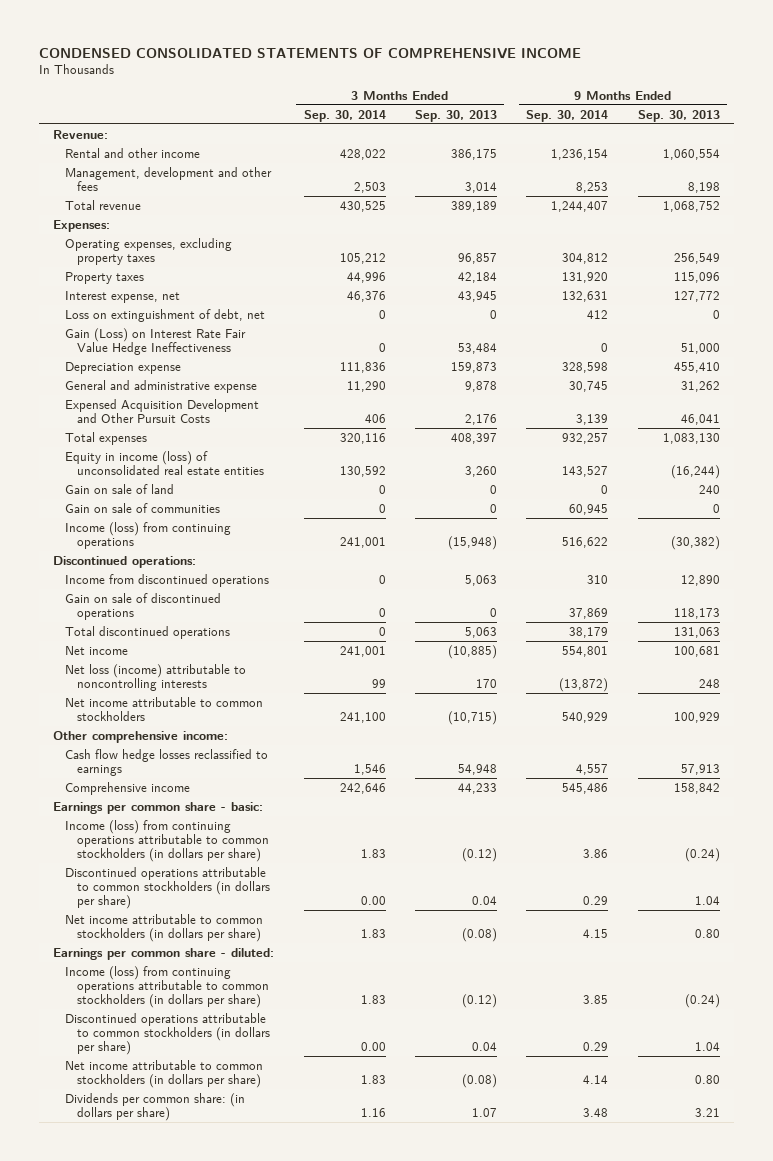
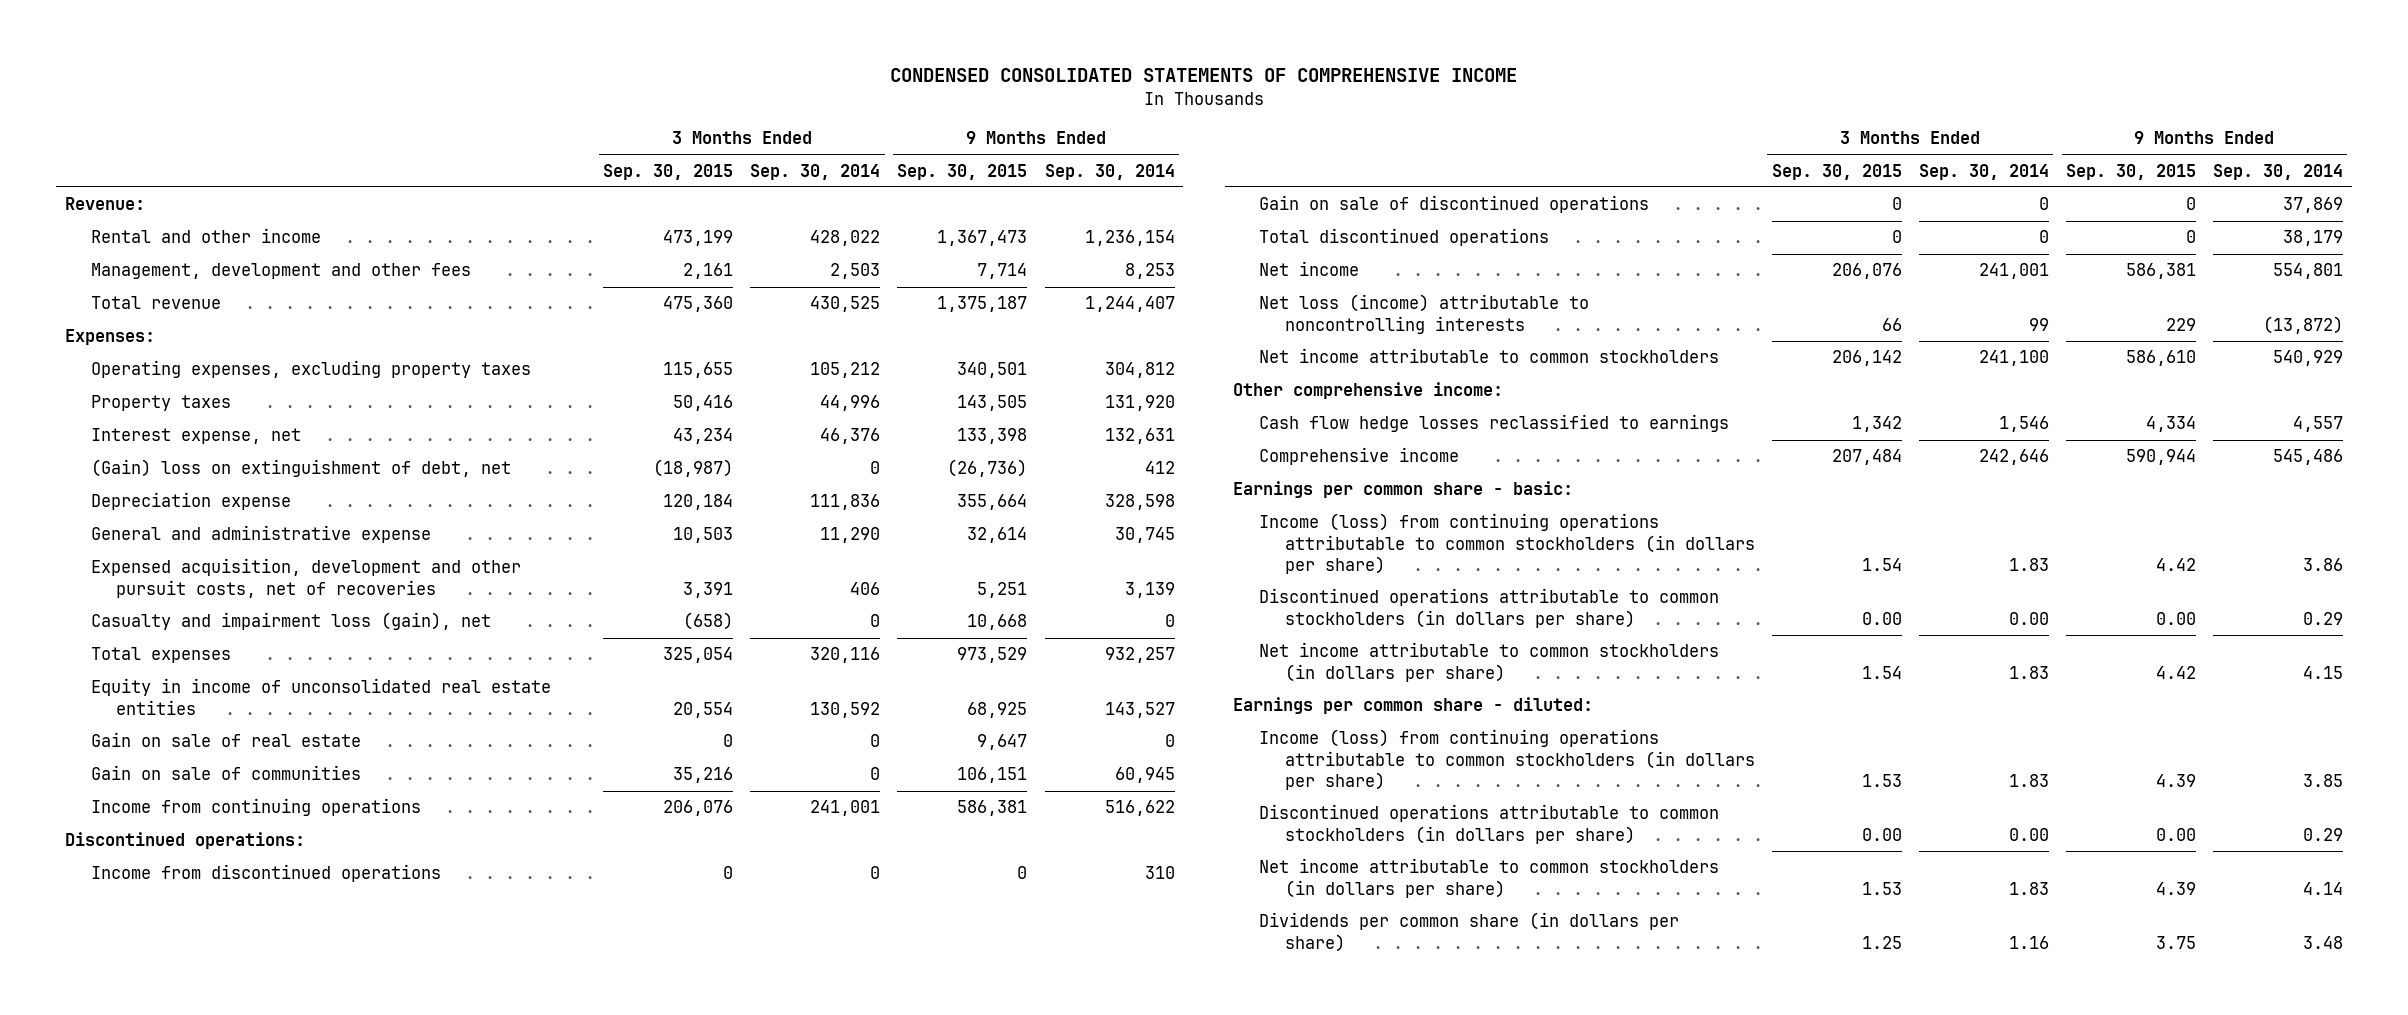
- | 3 Months Ended Sep. 30, 2014 | 3 Months Ended Sep. 30, 2013 | 9 Months Ended Sep. 30, 2014 | 9 Months Ended Sep. 30, 2013
+ | 3 Months Ended Sep. 30, 2015 | 3 Months Ended Sep. 30, 2014 | 9 Months Ended Sep. 30, 2015 | 9 Months Ended Sep. 30, 2014
- Loss on extinguishment of debt, net | 0 | 0 | 412 | 0
- Gain (Loss) on Interest Rate Fair Value Hedge Ineffectiveness | 0 | 53,484 | 0 | 51,000
+ (Gain) loss on extinguishment of debt, net | (18,987) | 0 | (26,736) | 412
- Expensed Acquisition Development and Other Pursuit Costs | 406 | 2,176 | 3,139 | 46,041
+ Expensed acquisition, development and other pursuit costs, net of recoveries | 3,391 | 406 | 5,251 | 3,139
+ Casualty and impairment loss (gain), net | (658) | 0 | 10,668 | 0
- Equity in income (loss) of unconsolidated real estate entities | 130,592 | 3,260 | 143,527 | (16,244)
- Gain on sale of land | 0 | 0 | 0 | 240
+ Equity in income of unconsolidated real estate entities | 20,554 | 130,592 | 68,925 | 143,527
+ Gain on sale of real estate | 0 | 0 | 9,647 | 0
- Income (loss) from continuing operations | 241,001 | (15,948) | 516,622 | (30,382)
+ Income from continuing operations | 206,076 | 241,001 | 586,381 | 516,622
- Dividends per common share: (in dollars per share) | 1.16 | 1.07 | 3.48 | 3.21
+ Dividends per common share (in dollars per share) | 1.25 | 1.16 | 3.75 | 3.48

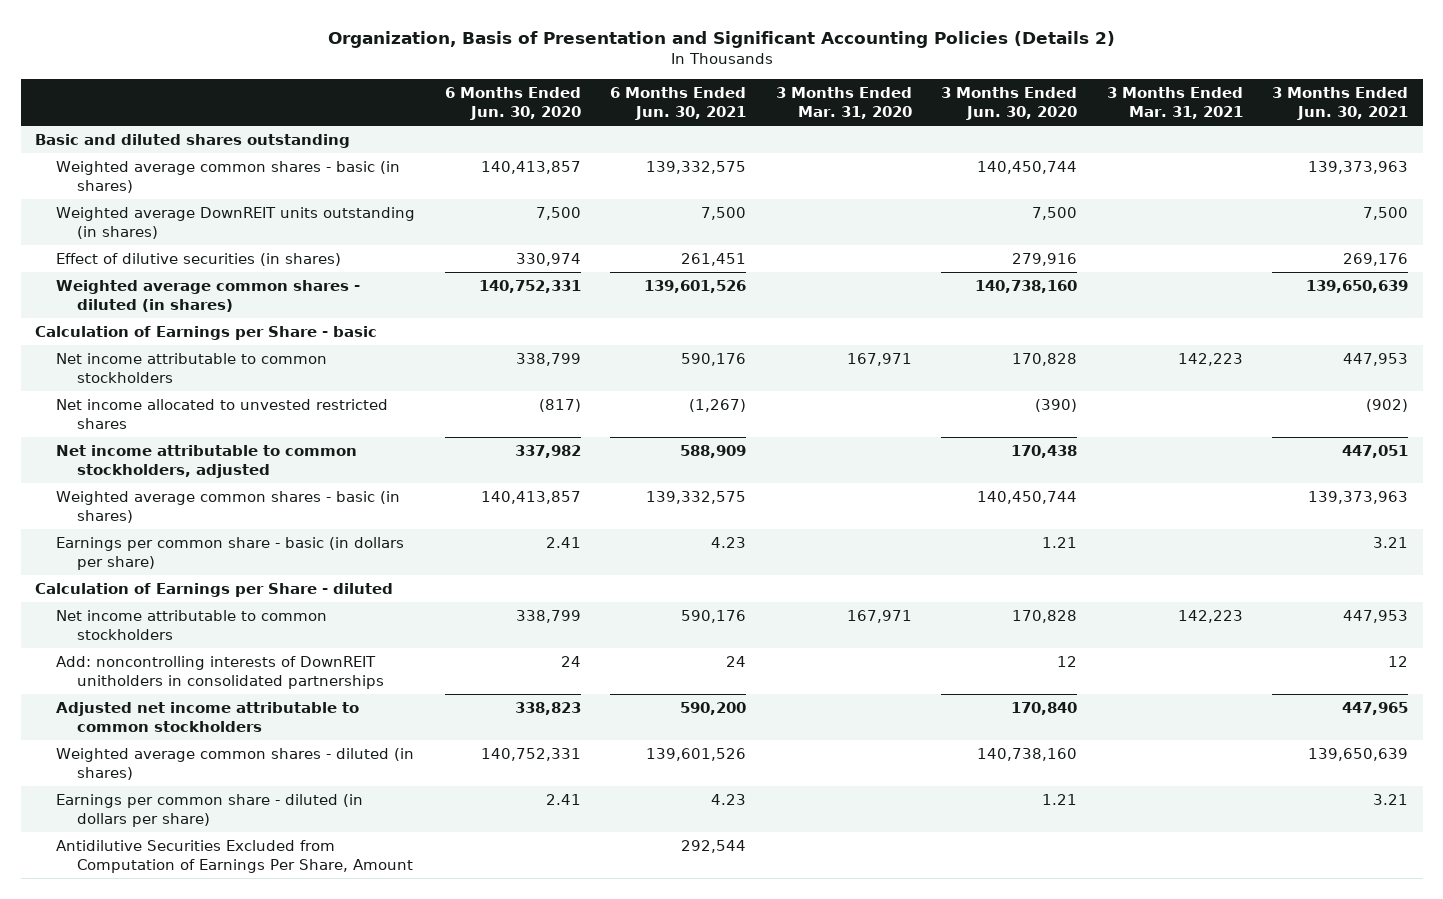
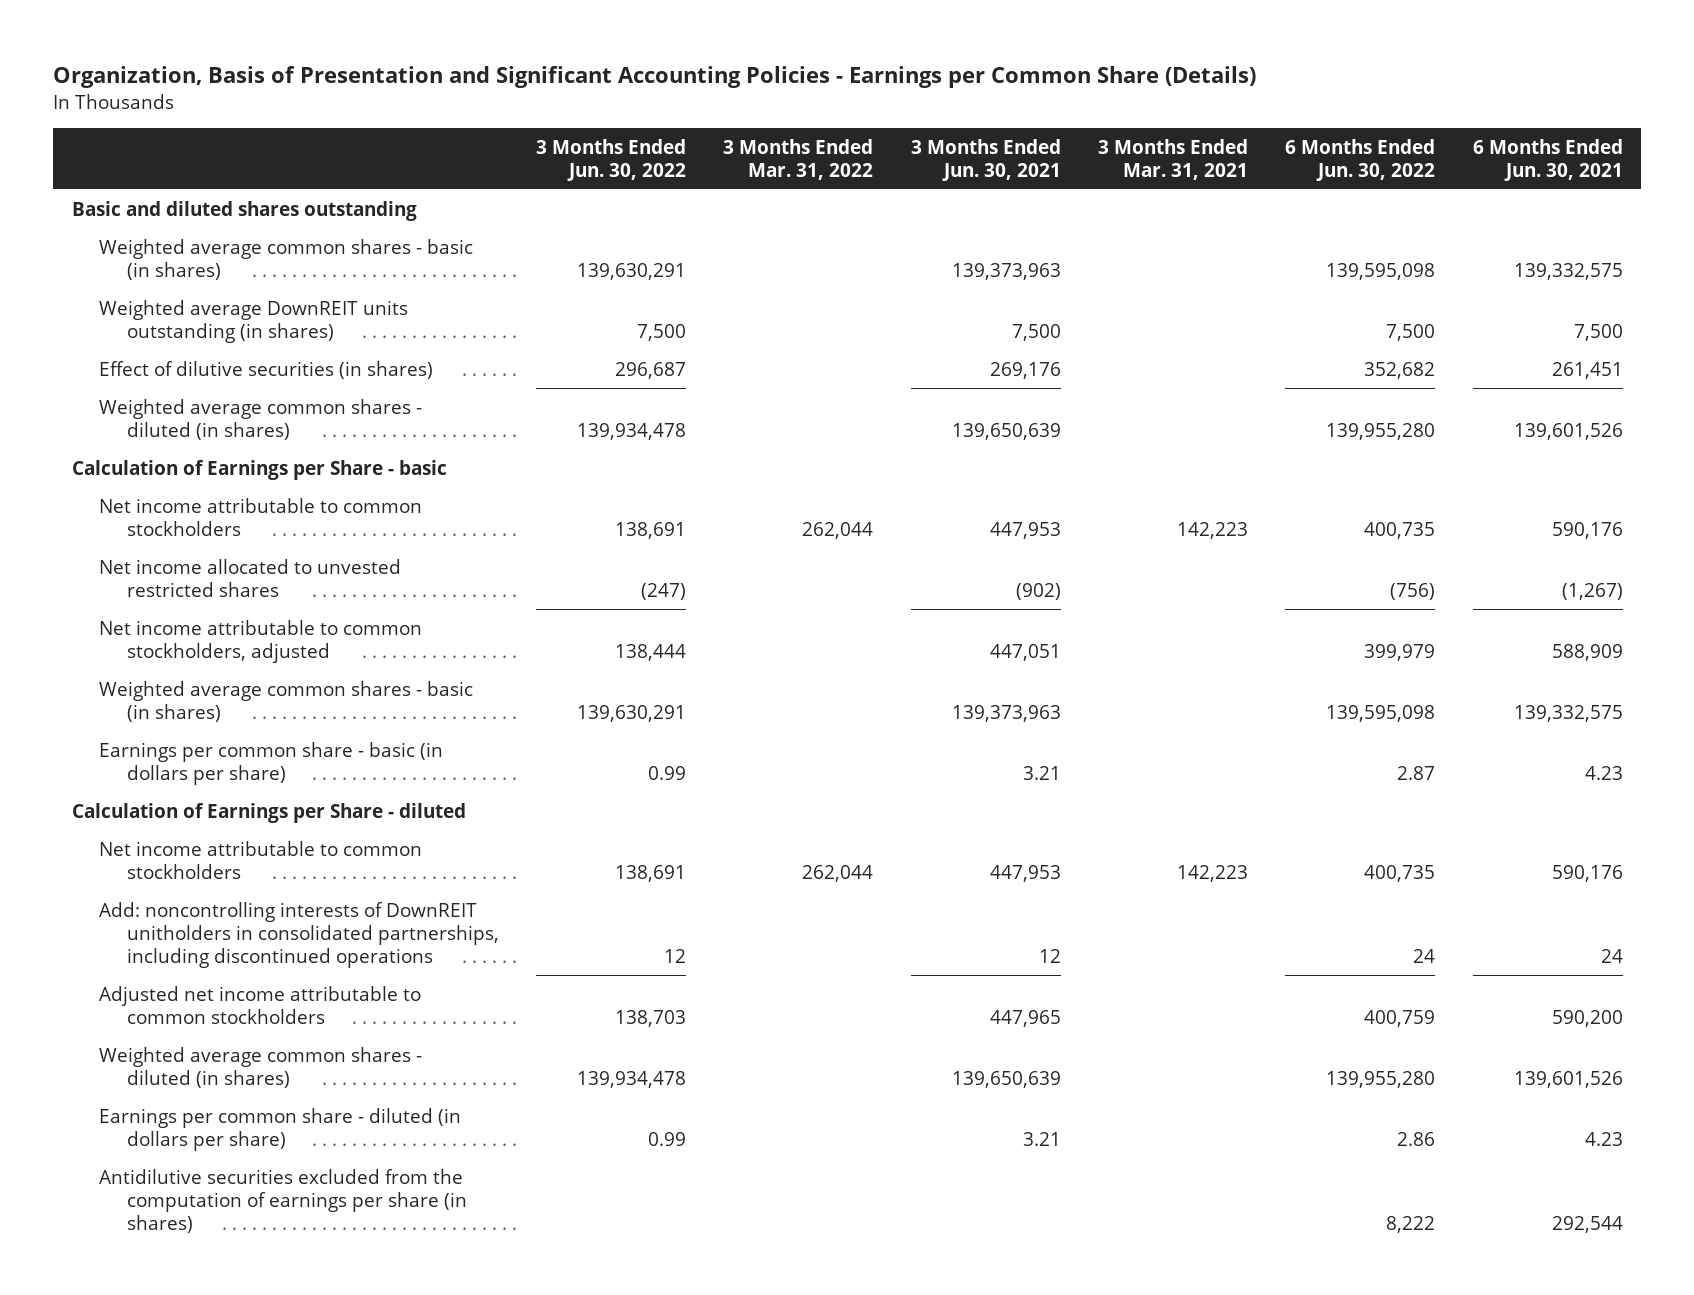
- Organization, Basis of Presentation and Significant Accounting Policies (Details 2)
+ Organization, Basis of Presentation and Significant Accounting Policies - Earnings per Common Share (Details)
- | 6 Months Ended Jun. 30, 2020 | 6 Months Ended Jun. 30, 2021 | 3 Months Ended Mar. 31, 2020 | 3 Months Ended Jun. 30, 2020 | 3 Months Ended Mar. 31, 2021 | 3 Months Ended Jun. 30, 2021
+ | 3 Months Ended Jun. 30, 2022 | 3 Months Ended Mar. 31, 2022 | 3 Months Ended Jun. 30, 2021 | 3 Months Ended Mar. 31, 2021 | 6 Months Ended Jun. 30, 2022 | 6 Months Ended Jun. 30, 2021
- Add: noncontrolling interests of DownREIT unitholders in consolidated partnerships | 24 | 24 | | 12 | | 12
+ Add: noncontrolling interests of DownREIT unitholders in consolidated partnerships, including discontinued operations | 12 | | 12 | | 24 | 24
- Antidilutive Securities Excluded from Computation of Earnings Per Share, Amount | | 292,544 | | | |
+ Antidilutive securities excluded from the computation of earnings per share (in shares) | | | | | 8,222 | 292,544

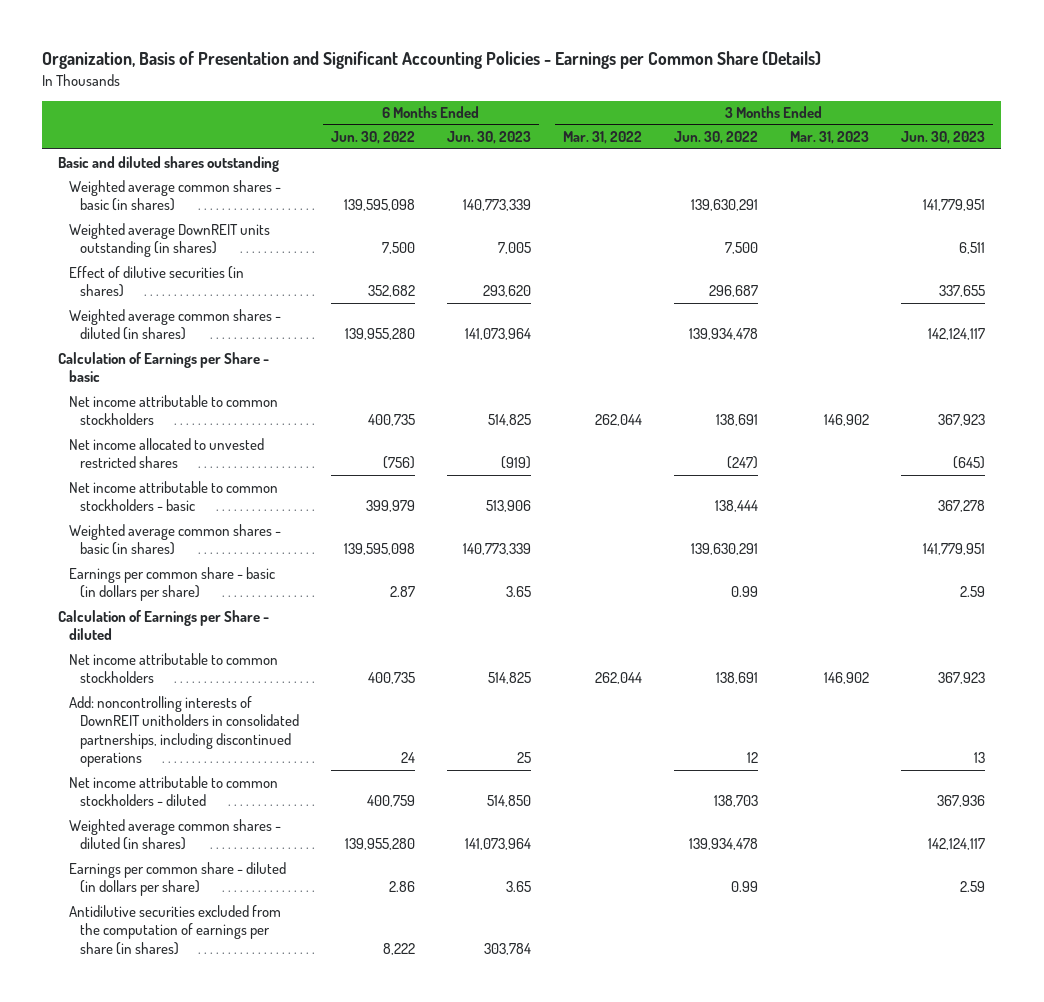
- | 3 Months Ended Jun. 30, 2022 | 3 Months Ended Mar. 31, 2022 | 3 Months Ended Jun. 30, 2021 | 3 Months Ended Mar. 31, 2021 | 6 Months Ended Jun. 30, 2022 | 6 Months Ended Jun. 30, 2021
+ | 6 Months Ended Jun. 30, 2022 | 6 Months Ended Jun. 30, 2023 | 3 Months Ended Mar. 31, 2022 | 3 Months Ended Jun. 30, 2022 | 3 Months Ended Mar. 31, 2023 | 3 Months Ended Jun. 30, 2023
- Net income attributable to common stockholders, adjusted | 138,444 | | 447,051 | | 399,979 | 588,909
+ Net income attributable to common stockholders - basic | 399,979 | 513,906 | | 138,444 | | 367,278
- Adjusted net income attributable to common stockholders | 138,703 | | 447,965 | | 400,759 | 590,200
+ Net income attributable to common stockholders - diluted | 400,759 | 514,850 | | 138,703 | | 367,936

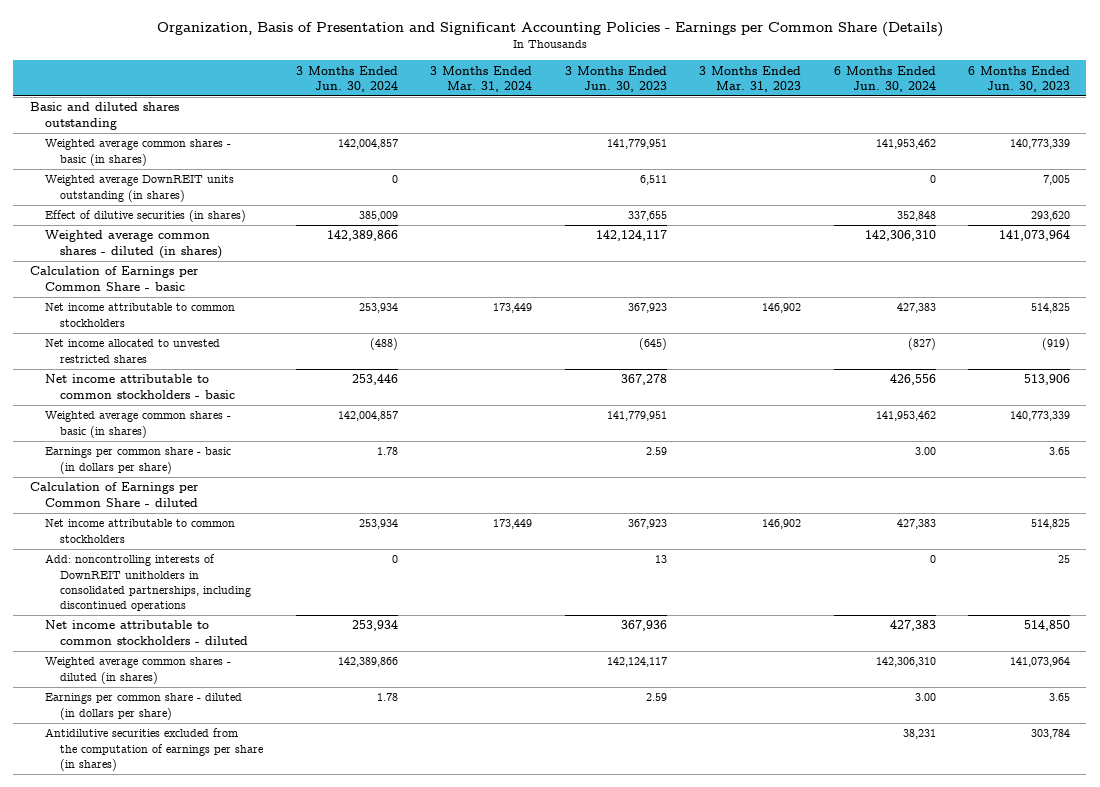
- | 6 Months Ended Jun. 30, 2022 | 6 Months Ended Jun. 30, 2023 | 3 Months Ended Mar. 31, 2022 | 3 Months Ended Jun. 30, 2022 | 3 Months Ended Mar. 31, 2023 | 3 Months Ended Jun. 30, 2023
+ | 3 Months Ended Jun. 30, 2024 | 3 Months Ended Mar. 31, 2024 | 3 Months Ended Jun. 30, 2023 | 3 Months Ended Mar. 31, 2023 | 6 Months Ended Jun. 30, 2024 | 6 Months Ended Jun. 30, 2023
- Calculation of Earnings per Share - basic
+ Calculation of Earnings per Common Share - basic
- Calculation of Earnings per Share - diluted
+ Calculation of Earnings per Common Share - diluted

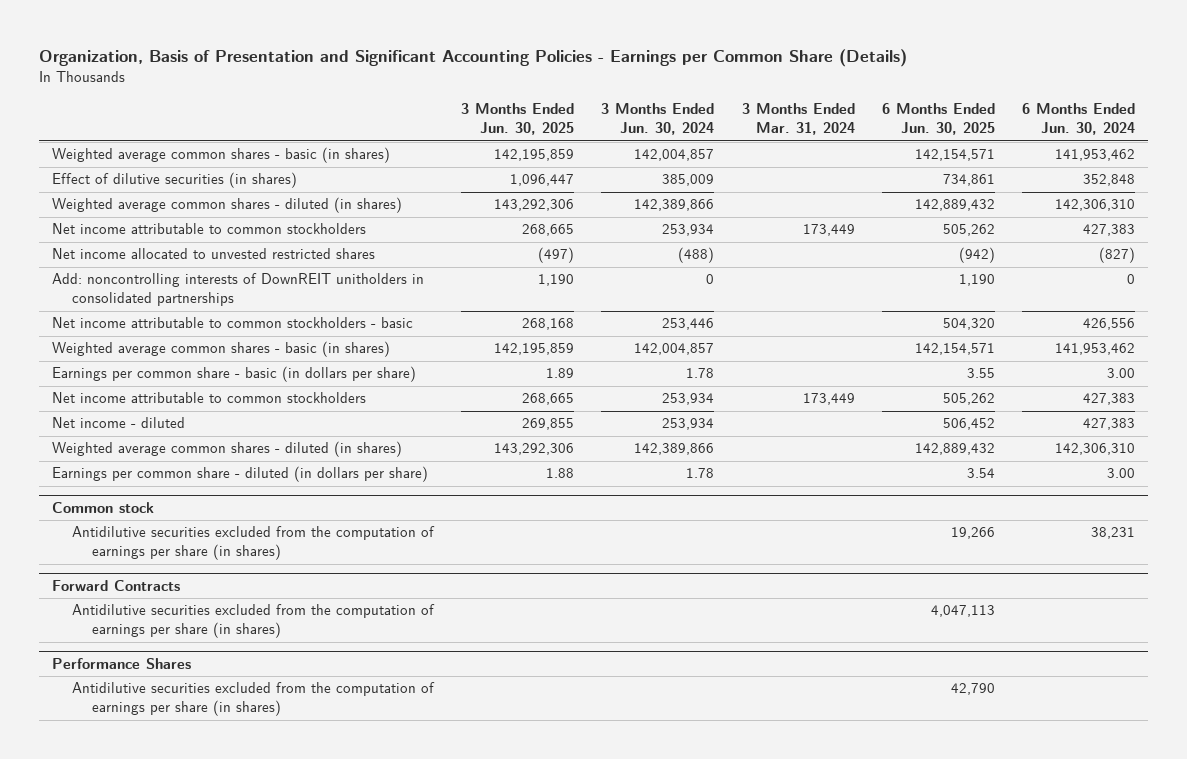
- | 3 Months Ended Jun. 30, 2024 | 3 Months Ended Mar. 31, 2024 | 3 Months Ended Jun. 30, 2023 | 3 Months Ended Mar. 31, 2023 | 6 Months Ended Jun. 30, 2024 | 6 Months Ended Jun. 30, 2023
+ | 3 Months Ended Jun. 30, 2025 | 3 Months Ended Jun. 30, 2024 | 3 Months Ended Mar. 31, 2024 | 6 Months Ended Jun. 30, 2025 | 6 Months Ended Jun. 30, 2024
- Basic and diluted shares outstanding
- Weighted average DownREIT units outstanding (in shares) | 0 | | 6,511 | | 0 | 7,005
- Calculation of Earnings per Common Share - basic
+ Add: noncontrolling interests of DownREIT unitholders in consolidated partnerships | 1,190 | 0 | | 1,190 | 0
- Calculation of Earnings per Common Share - diluted
- Add: noncontrolling interests of DownREIT unitholders in consolidated partnerships, including discontinued operations | 0 | | 13 | | 0 | 25
- Net income attributable to common stockholders - diluted | 253,934 | | 367,936 | | 427,383 | 514,850
+ Net income - diluted | 269,855 | 253,934 | | 506,452 | 427,383
+ Common stock
+ Forward Contracts
+ Antidilutive securities excluded from the computation of earnings per share (in shares) | | | | 4,047,113 |
+ Performance Shares
+ Antidilutive securities excluded from the computation of earnings per share (in shares) | | | | 42,790 |

